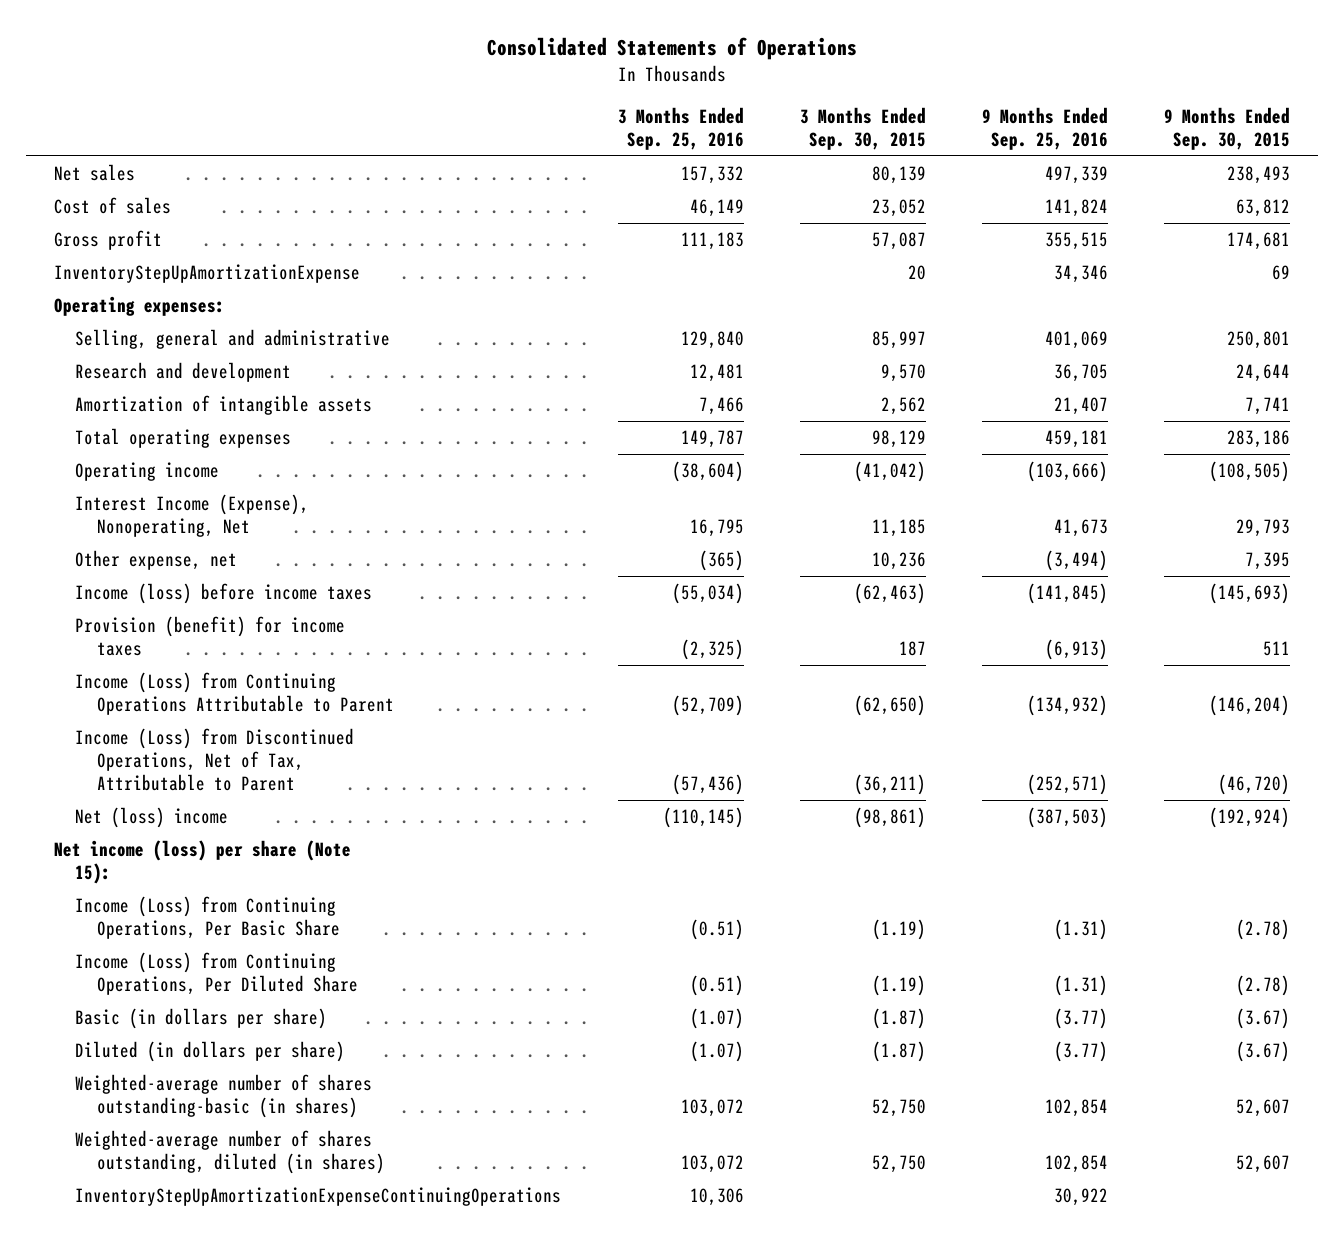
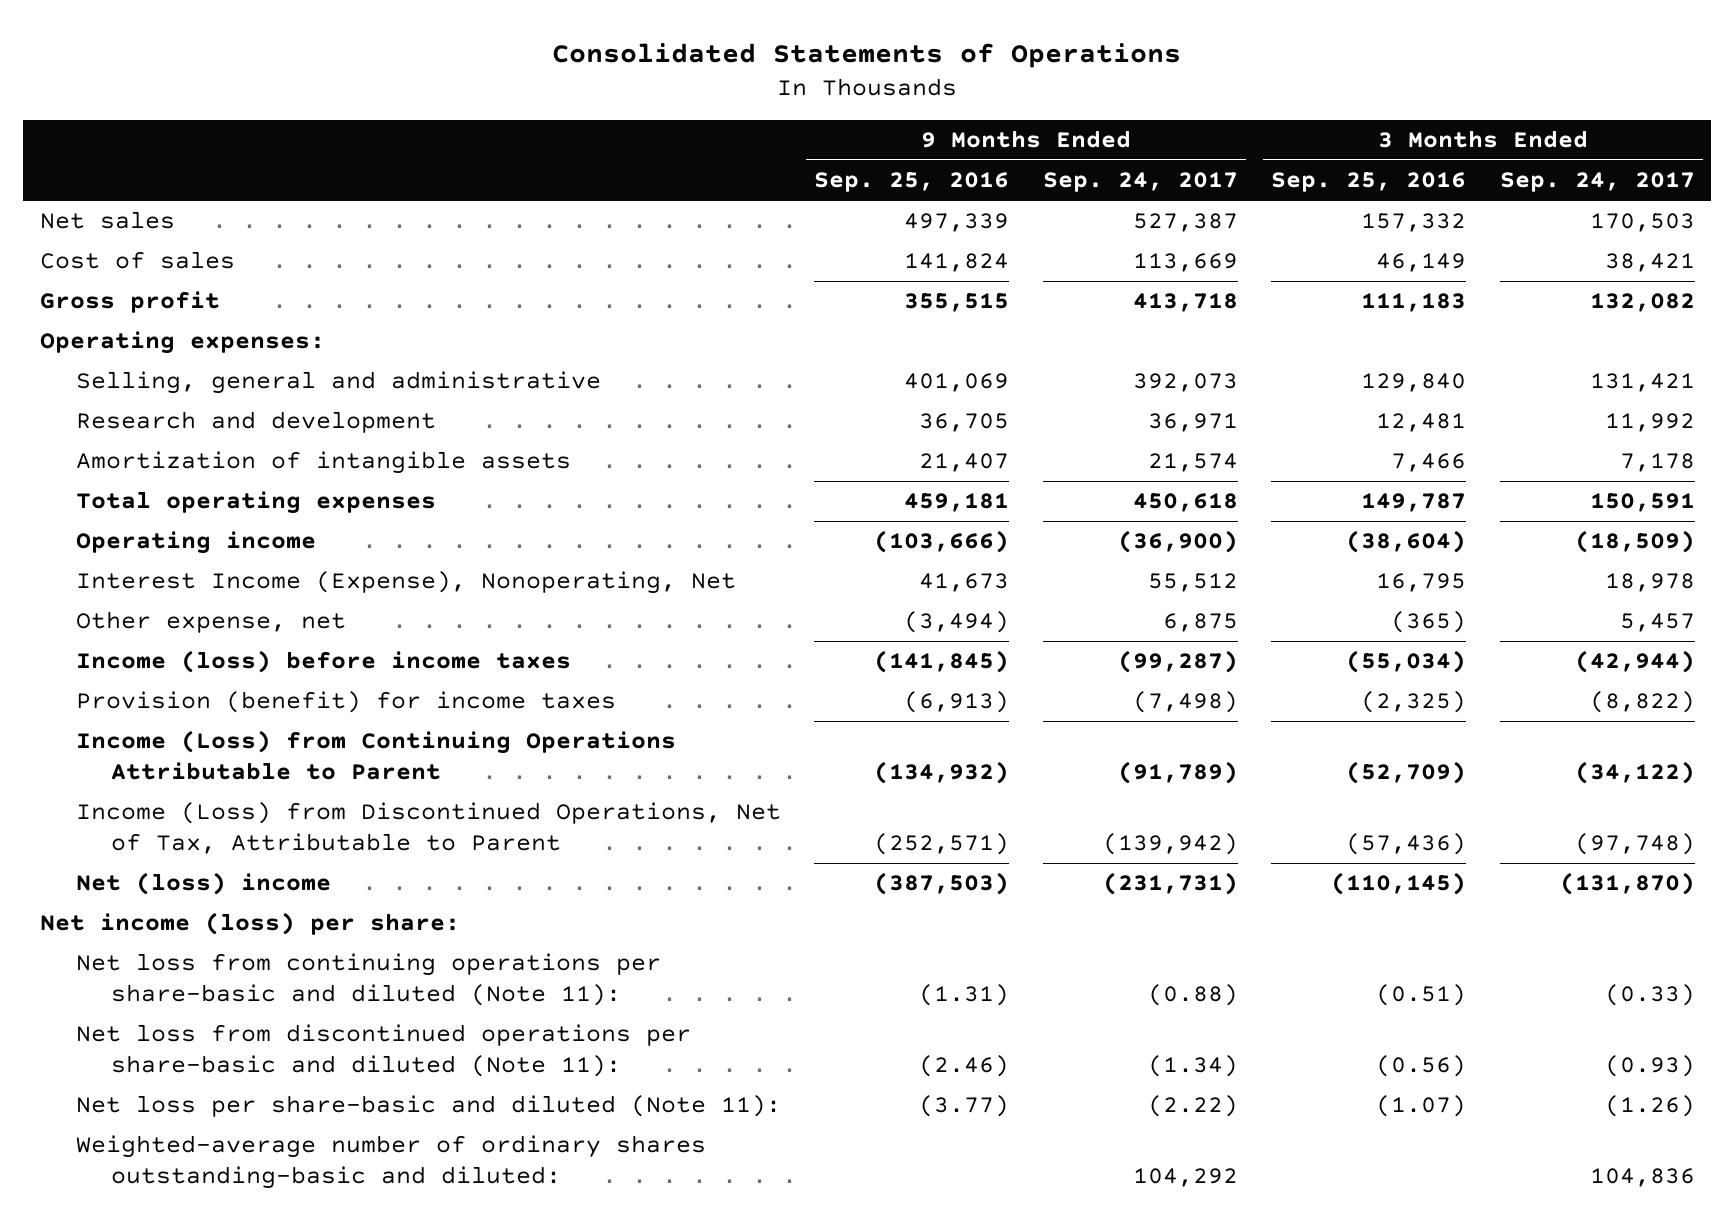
- | 3 Months Ended Sep. 25, 2016 | 3 Months Ended Sep. 30, 2015 | 9 Months Ended Sep. 25, 2016 | 9 Months Ended Sep. 30, 2015
+ | 9 Months Ended Sep. 25, 2016 | 9 Months Ended Sep. 24, 2017 | 3 Months Ended Sep. 25, 2016 | 3 Months Ended Sep. 24, 2017
- InventoryStepUpAmortizationExpense | | 20 | 34,346 | 69
- Net income (loss) per share (Note 15):
- Income (Loss) from Continuing Operations, Per Basic Share | (0.51) | (1.19) | (1.31) | (2.78)
- Income (Loss) from Continuing Operations, Per Diluted Share | (0.51) | (1.19) | (1.31) | (2.78)
- Basic (in dollars per share) | (1.07) | (1.87) | (3.77) | (3.67)
- Diluted (in dollars per share) | (1.07) | (1.87) | (3.77) | (3.67)
- Weighted-average number of shares outstanding-basic (in shares) | 103,072 | 52,750 | 102,854 | 52,607
- Weighted-average number of shares outstanding, diluted (in shares) | 103,072 | 52,750 | 102,854 | 52,607
- InventoryStepUpAmortizationExpenseContinuingOperations | 10,306 | | 30,922 |
+ Net income (loss) per share:
+ Net loss from continuing operations per share-basic and diluted (Note 11): | (1.31) | (0.88) | (0.51) | (0.33)
+ Net loss from discontinued operations per share-basic and diluted (Note 11): | (2.46) | (1.34) | (0.56) | (0.93)
+ Net loss per share-basic and diluted (Note 11): | (3.77) | (2.22) | (1.07) | (1.26)
+ Weighted-average number of ordinary shares outstanding-basic and diluted: | | 104,292 | | 104,836

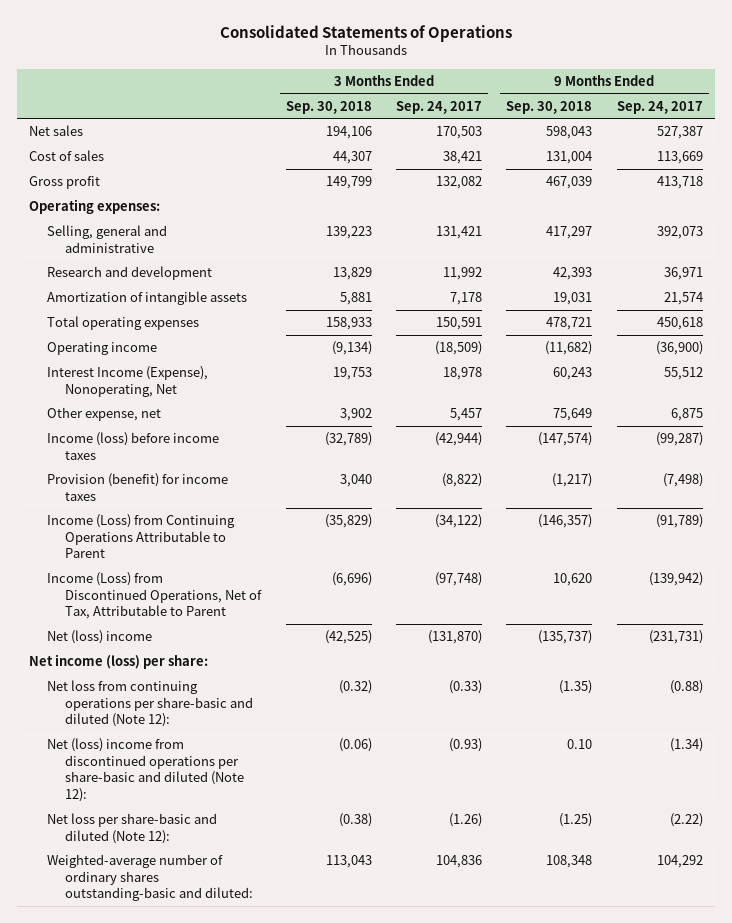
- | 9 Months Ended Sep. 25, 2016 | 9 Months Ended Sep. 24, 2017 | 3 Months Ended Sep. 25, 2016 | 3 Months Ended Sep. 24, 2017
+ | 3 Months Ended Sep. 30, 2018 | 3 Months Ended Sep. 24, 2017 | 9 Months Ended Sep. 30, 2018 | 9 Months Ended Sep. 24, 2017
- Net loss from continuing operations per share-basic and diluted (Note 11): | (1.31) | (0.88) | (0.51) | (0.33)
- Net loss from discontinued operations per share-basic and diluted (Note 11): | (2.46) | (1.34) | (0.56) | (0.93)
- Net loss per share-basic and diluted (Note 11): | (3.77) | (2.22) | (1.07) | (1.26)
+ Net loss from continuing operations per share-basic and diluted (Note 12): | (0.32) | (0.33) | (1.35) | (0.88)
+ Net (loss) income from discontinued operations per share-basic and diluted (Note 12): | (0.06) | (0.93) | 0.10 | (1.34)
+ Net loss per share-basic and diluted (Note 12): | (0.38) | (1.26) | (1.25) | (2.22)

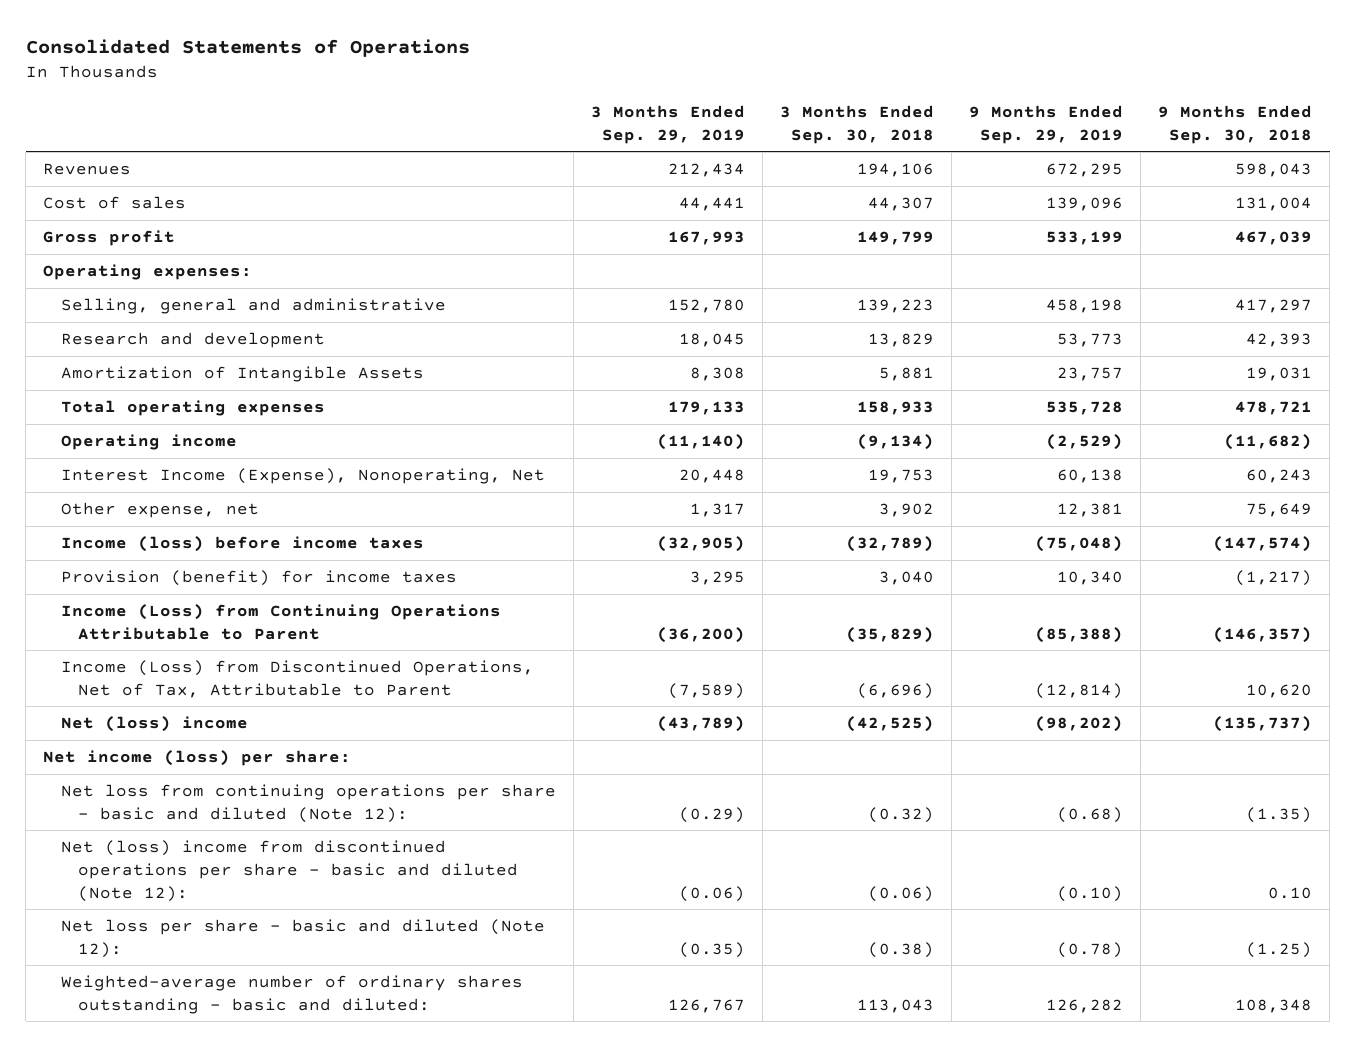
- | 3 Months Ended Sep. 30, 2018 | 3 Months Ended Sep. 24, 2017 | 9 Months Ended Sep. 30, 2018 | 9 Months Ended Sep. 24, 2017
+ | 3 Months Ended Sep. 29, 2019 | 3 Months Ended Sep. 30, 2018 | 9 Months Ended Sep. 29, 2019 | 9 Months Ended Sep. 30, 2018
- Net sales | 194,106 | 170,503 | 598,043 | 527,387
+ Revenues | 212,434 | 194,106 | 672,295 | 598,043
- Amortization of intangible assets | 5,881 | 7,178 | 19,031 | 21,574
+ Amortization of Intangible Assets | 8,308 | 5,881 | 23,757 | 19,031
- Net loss from continuing operations per share-basic and diluted (Note 12): | (0.32) | (0.33) | (1.35) | (0.88)
- Net (loss) income from discontinued operations per share-basic and diluted (Note 12): | (0.06) | (0.93) | 0.10 | (1.34)
- Net loss per share-basic and diluted (Note 12): | (0.38) | (1.26) | (1.25) | (2.22)
- Weighted-average number of ordinary shares outstanding-basic and diluted: | 113,043 | 104,836 | 108,348 | 104,292
+ Net loss from continuing operations per share - basic and diluted (Note 12): | (0.29) | (0.32) | (0.68) | (1.35)
+ Net (loss) income from discontinued operations per share - basic and diluted (Note 12): | (0.06) | (0.06) | (0.10) | 0.10
+ Net loss per share - basic and diluted (Note 12): | (0.35) | (0.38) | (0.78) | (1.25)
+ Weighted-average number of ordinary shares outstanding - basic and diluted: | 126,767 | 113,043 | 126,282 | 108,348

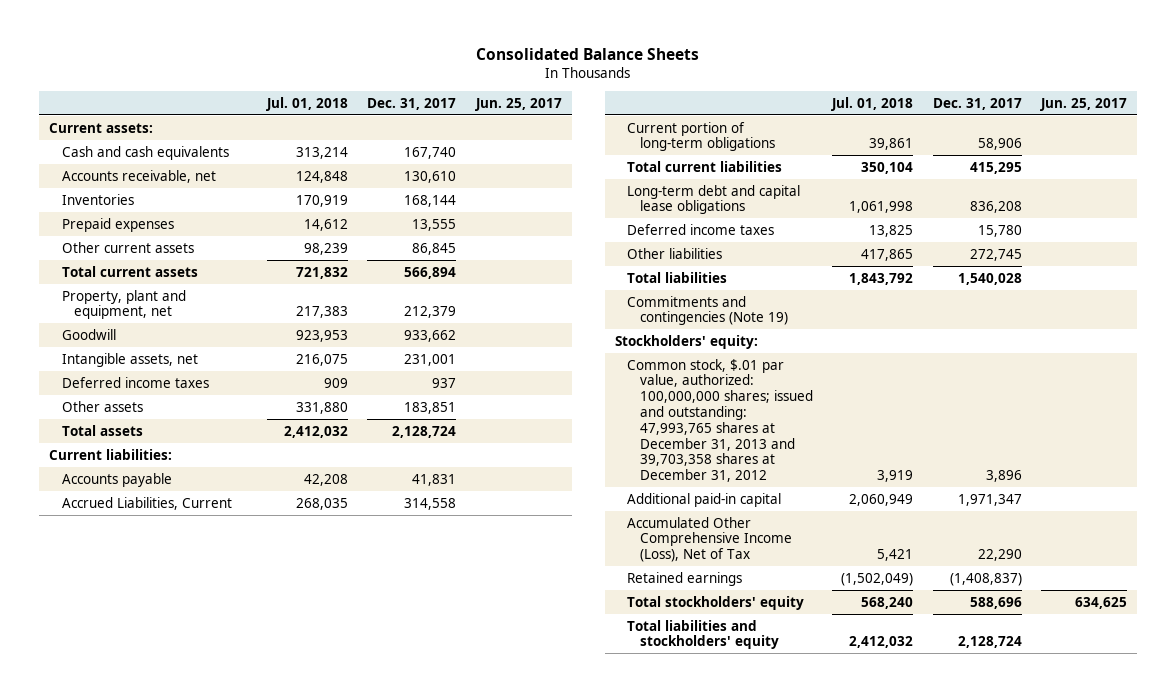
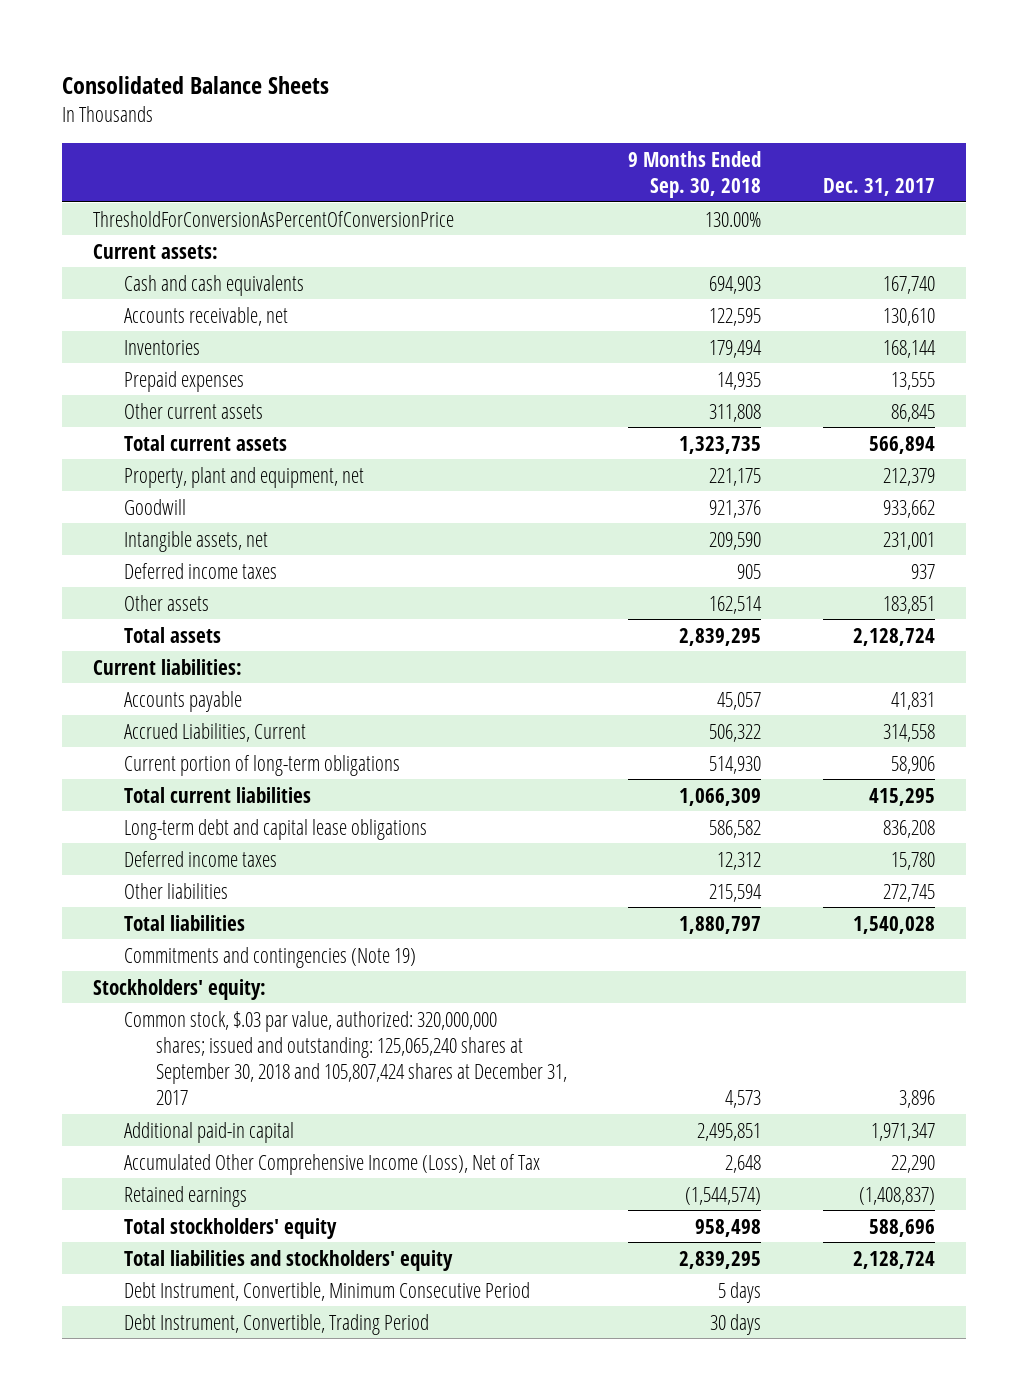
- | Jul. 01, 2018 | Dec. 31, 2017 | Jun. 25, 2017
+ | 9 Months Ended Sep. 30, 2018 | Dec. 31, 2017
+ ThresholdForConversionAsPercentOfConversionPrice | 130.00% |
- Common stock, $.01 par value, authorized: 100,000,000 shares; issued and outstanding: 47,993,765 shares at December 31, 2013 and 39,703,358 shares at December 31, 2012 | 3,919 | 3,896 |
+ Common stock, $.03 par value, authorized: 320,000,000 shares; issued and outstanding: 125,065,240 shares at September 30, 2018 and 105,807,424 shares at December 31, 2017 | 4,573 | 3,896
+ Debt Instrument, Convertible, Minimum Consecutive Period | 5 days |
+ Debt Instrument, Convertible, Trading Period | 30 days |

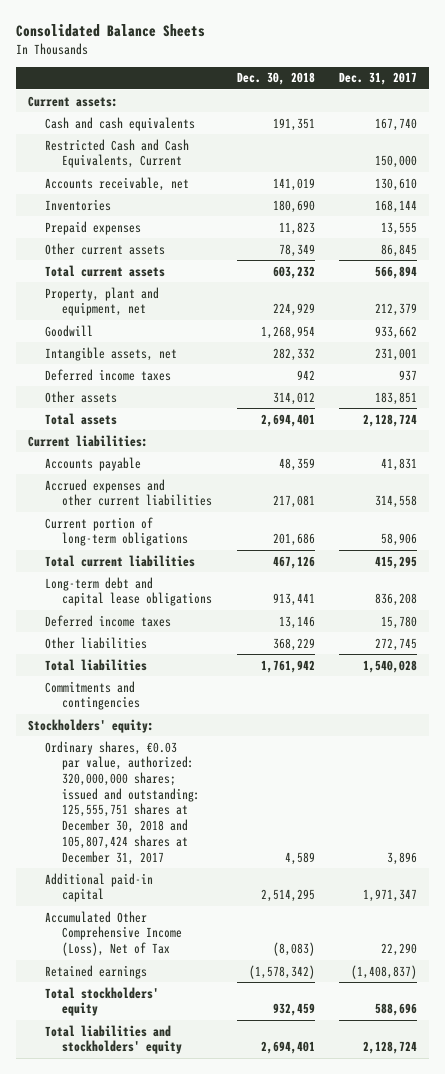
- | 9 Months Ended Sep. 30, 2018 | Dec. 31, 2017
+ | Dec. 30, 2018 | Dec. 31, 2017
- ThresholdForConversionAsPercentOfConversionPrice | 130.00% |
+ Restricted Cash and Cash Equivalents, Current | | 150,000
- Accrued Liabilities, Current | 506,322 | 314,558
+ Accrued expenses and other current liabilities | 217,081 | 314,558
- Commitments and contingencies (Note 19)
+ Commitments and contingencies
- Common stock, $.03 par value, authorized: 320,000,000 shares; issued and outstanding: 125,065,240 shares at September 30, 2018 and 105,807,424 shares at December 31, 2017 | 4,573 | 3,896
+ Ordinary shares, €0.03 par value, authorized: 320,000,000 shares; issued and outstanding: 125,555,751 shares at December 30, 2018 and 105,807,424 shares at December 31, 2017 | 4,589 | 3,896
- Debt Instrument, Convertible, Minimum Consecutive Period | 5 days |
- Debt Instrument, Convertible, Trading Period | 30 days |

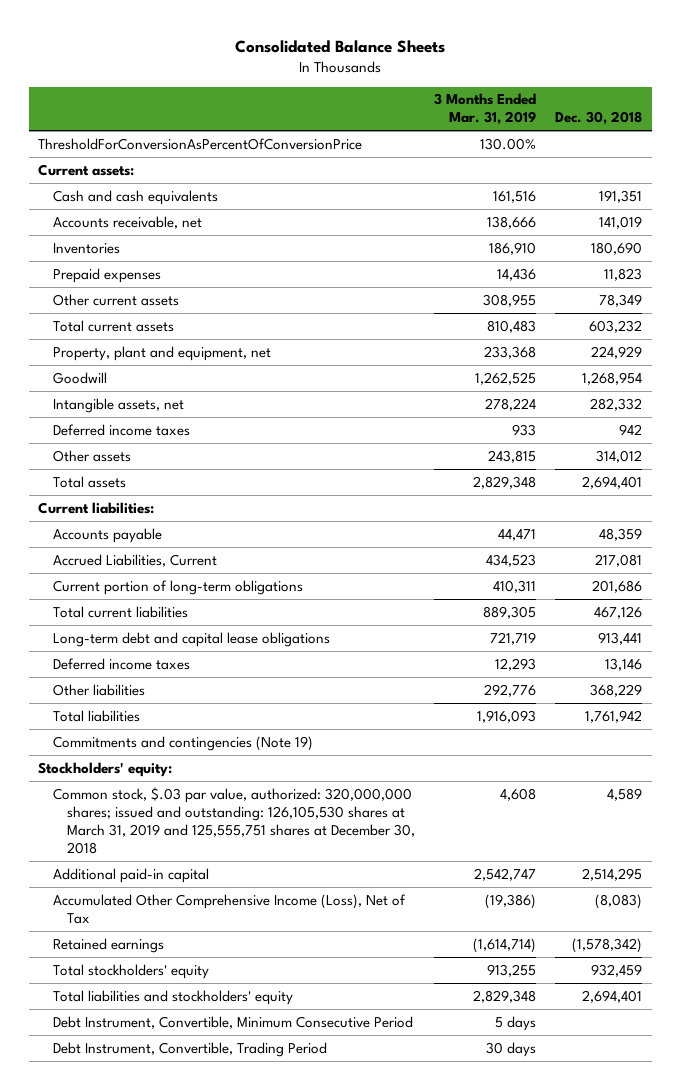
- | Dec. 30, 2018 | Dec. 31, 2017
+ | 3 Months Ended Mar. 31, 2019 | Dec. 30, 2018
+ ThresholdForConversionAsPercentOfConversionPrice | 130.00% |
- Restricted Cash and Cash Equivalents, Current | | 150,000
- Accrued expenses and other current liabilities | 217,081 | 314,558
+ Accrued Liabilities, Current | 434,523 | 217,081
- Commitments and contingencies
+ Commitments and contingencies (Note 19)
- Ordinary shares, €0.03 par value, authorized: 320,000,000 shares; issued and outstanding: 125,555,751 shares at December 30, 2018 and 105,807,424 shares at December 31, 2017 | 4,589 | 3,896
+ Common stock, $.03 par value, authorized: 320,000,000 shares; issued and outstanding: 126,105,530 shares at March 31, 2019 and 125,555,751 shares at December 30, 2018 | 4,608 | 4,589
+ Debt Instrument, Convertible, Minimum Consecutive Period | 5 days |
+ Debt Instrument, Convertible, Trading Period | 30 days |

